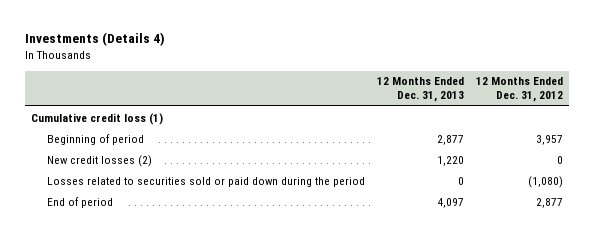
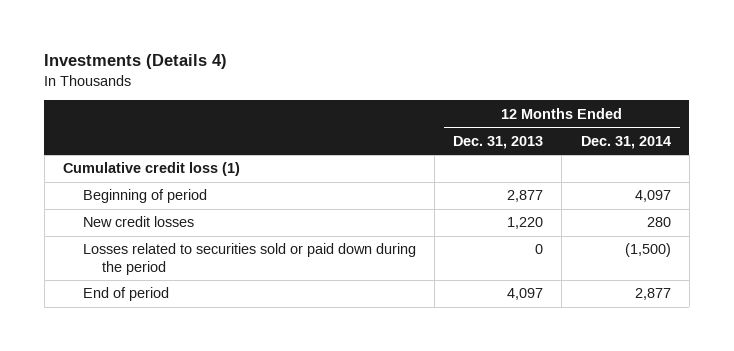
- | 12 Months Ended Dec. 31, 2013 | 12 Months Ended Dec. 31, 2012
+ | 12 Months Ended Dec. 31, 2013 | 12 Months Ended Dec. 31, 2014
- New credit losses (2) | 1,220 | 0
+ New credit losses | 1,220 | 280

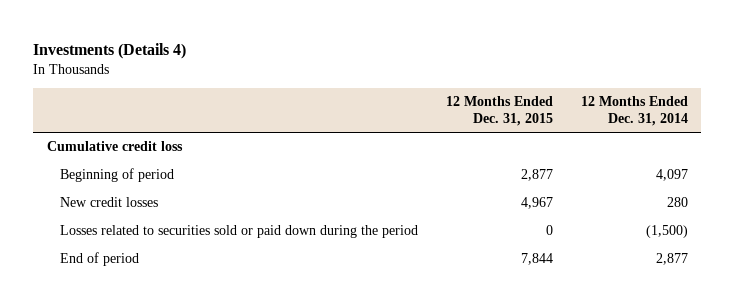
- | 12 Months Ended Dec. 31, 2013 | 12 Months Ended Dec. 31, 2014
+ | 12 Months Ended Dec. 31, 2015 | 12 Months Ended Dec. 31, 2014
- Cumulative credit loss (1)
+ Cumulative credit loss

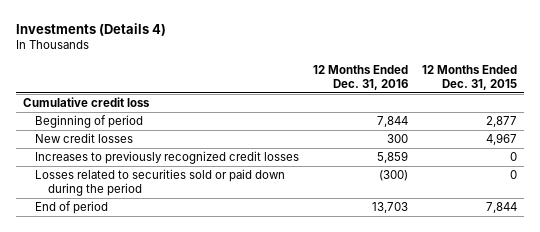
- | 12 Months Ended Dec. 31, 2015 | 12 Months Ended Dec. 31, 2014
+ | 12 Months Ended Dec. 31, 2016 | 12 Months Ended Dec. 31, 2015
+ Increases to previously recognized credit losses | 5,859 | 0

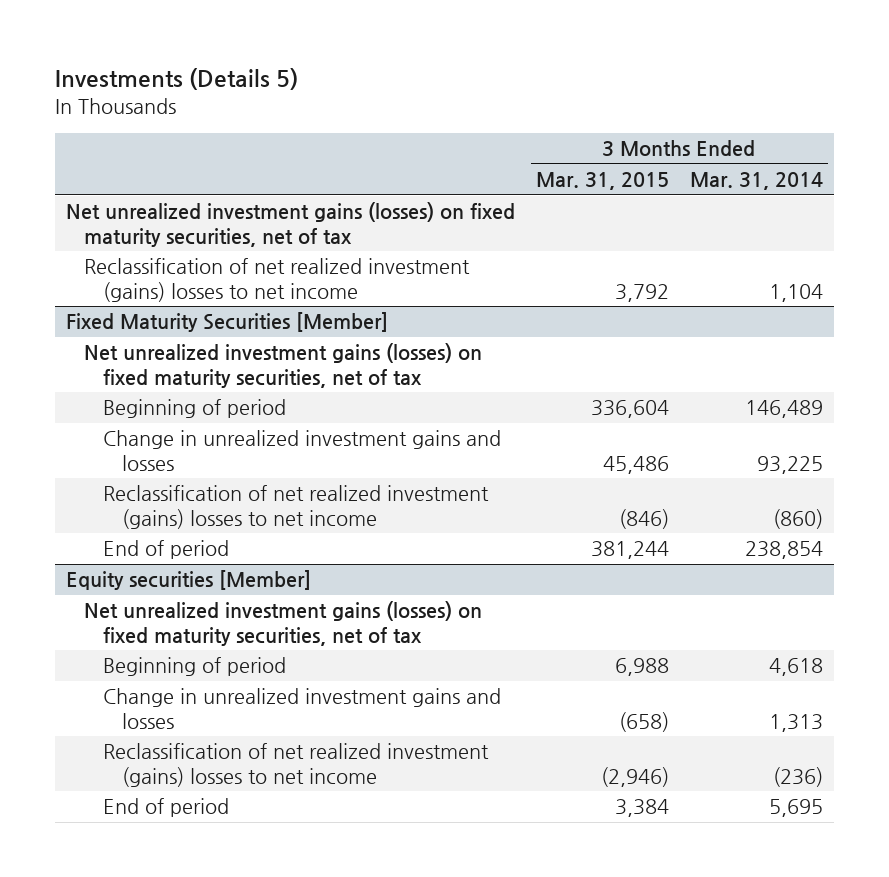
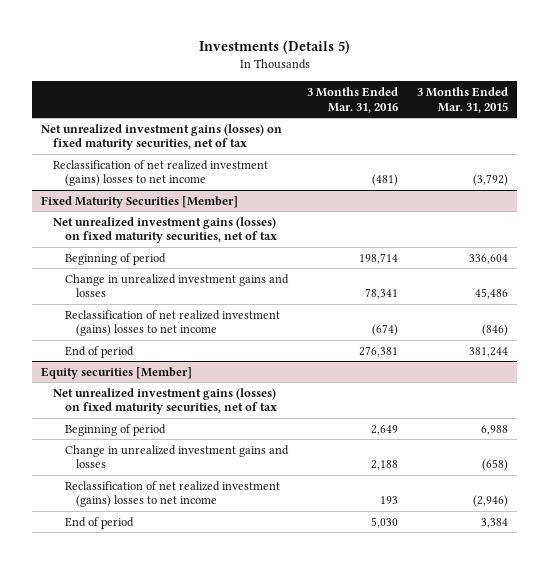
- | 3 Months Ended Mar. 31, 2015 | 3 Months Ended Mar. 31, 2014
+ | 3 Months Ended Mar. 31, 2016 | 3 Months Ended Mar. 31, 2015
- Reclassification of net realized investment (gains) losses to net income | 3,792 | 1,104
+ Reclassification of net realized investment (gains) losses to net income | (481) | (3,792)

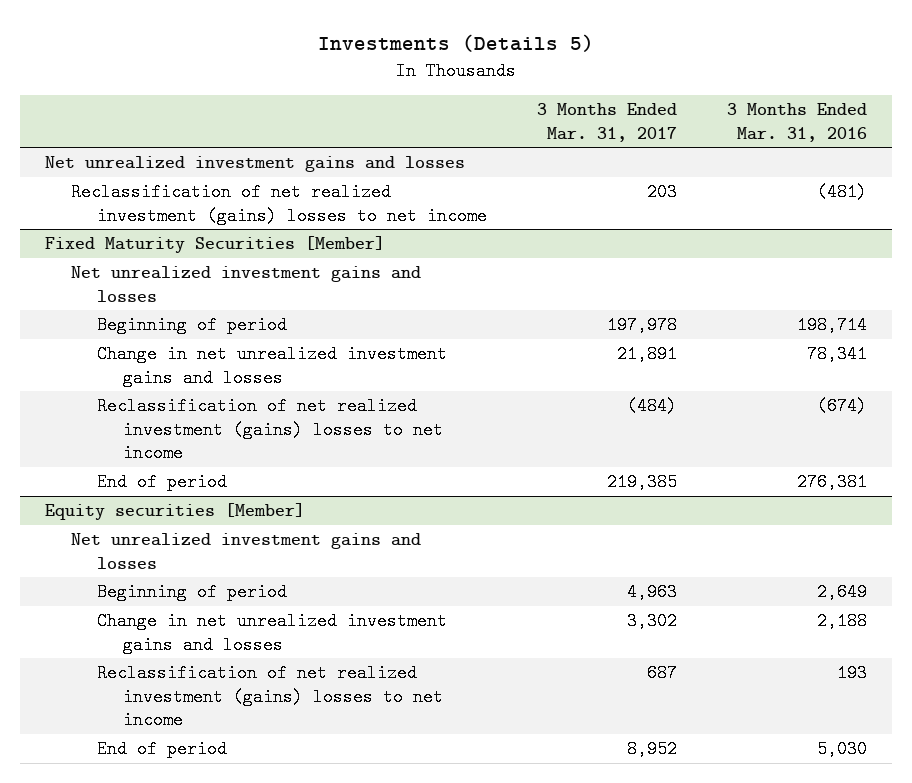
- | 3 Months Ended Mar. 31, 2016 | 3 Months Ended Mar. 31, 2015
+ | 3 Months Ended Mar. 31, 2017 | 3 Months Ended Mar. 31, 2016
- Net unrealized investment gains (losses) on fixed maturity securities, net of tax
+ Net unrealized investment gains and losses
@ Fixed Maturity Securities [Member]
- Net unrealized investment gains (losses) on fixed maturity securities, net of tax
+ Net unrealized investment gains and losses
- Change in unrealized investment gains and losses | 78,341 | 45,486
+ Change in net unrealized investment gains and losses | 21,891 | 78,341
@ Equity securities [Member]
- Net unrealized investment gains (losses) on fixed maturity securities, net of tax
+ Net unrealized investment gains and losses
- Change in unrealized investment gains and losses | 2,188 | (658)
+ Change in net unrealized investment gains and losses | 3,302 | 2,188

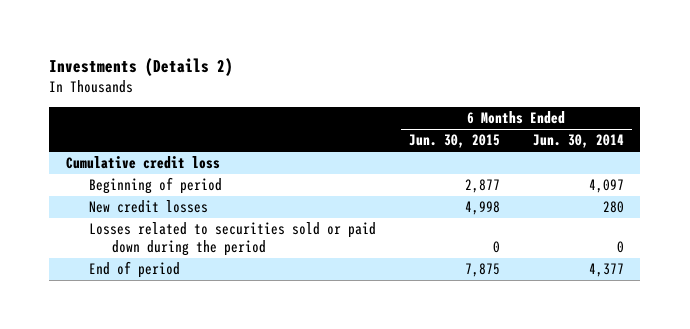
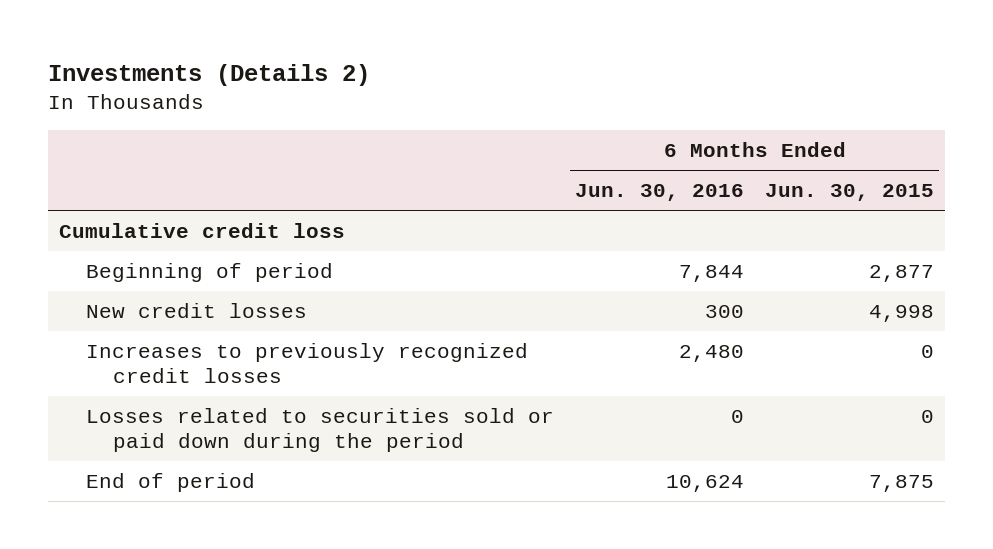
- | 6 Months Ended Jun. 30, 2015 | 6 Months Ended Jun. 30, 2014
+ | 6 Months Ended Jun. 30, 2016 | 6 Months Ended Jun. 30, 2015
+ Increases to previously recognized credit losses | 2,480 | 0

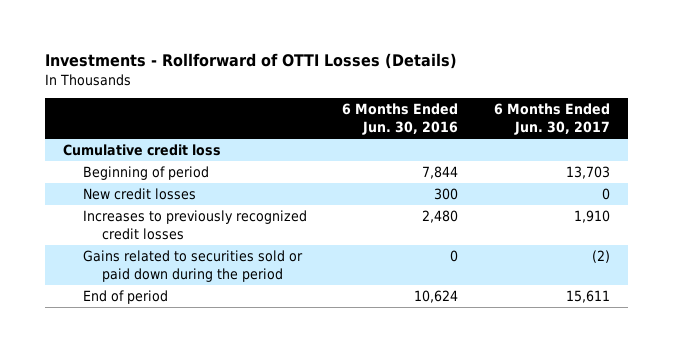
- Investments (Details 2)
+ Investments - Rollforward of OTTI Losses (Details)
- | 6 Months Ended Jun. 30, 2016 | 6 Months Ended Jun. 30, 2015
+ | 6 Months Ended Jun. 30, 2016 | 6 Months Ended Jun. 30, 2017
- Losses related to securities sold or paid down during the period | 0 | 0
+ Gains related to securities sold or paid down during the period | 0 | (2)

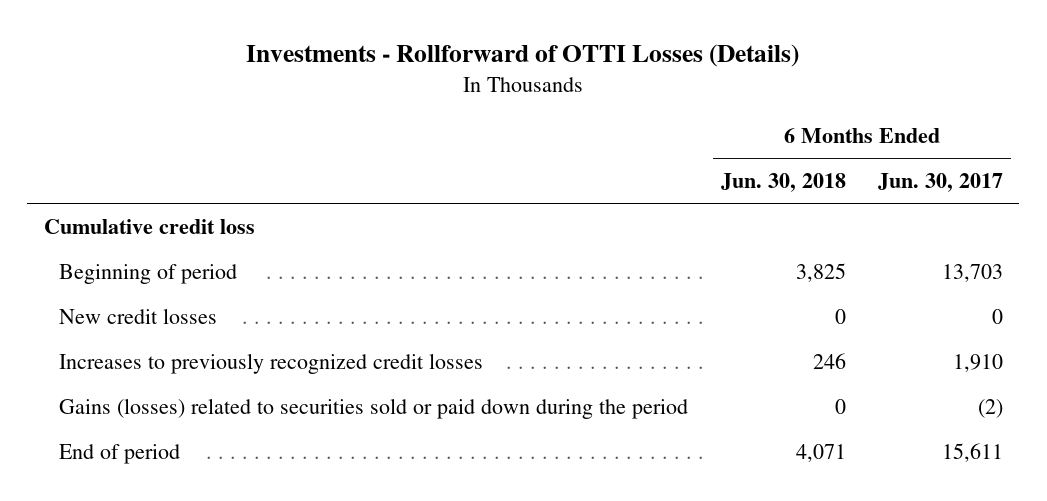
- | 6 Months Ended Jun. 30, 2016 | 6 Months Ended Jun. 30, 2017
+ | 6 Months Ended Jun. 30, 2018 | 6 Months Ended Jun. 30, 2017
- Gains related to securities sold or paid down during the period | 0 | (2)
+ Gains (losses) related to securities sold or paid down during the period | 0 | (2)

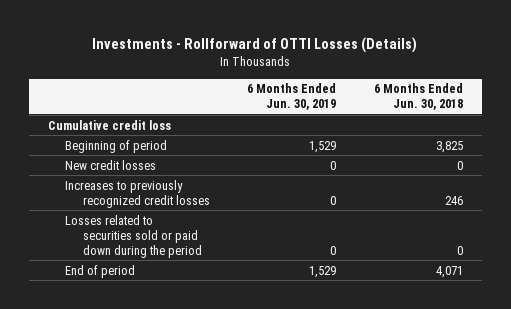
- | 6 Months Ended Jun. 30, 2018 | 6 Months Ended Jun. 30, 2017
+ | 6 Months Ended Jun. 30, 2019 | 6 Months Ended Jun. 30, 2018
- Gains (losses) related to securities sold or paid down during the period | 0 | (2)
+ Losses related to securities sold or paid down during the period | 0 | 0

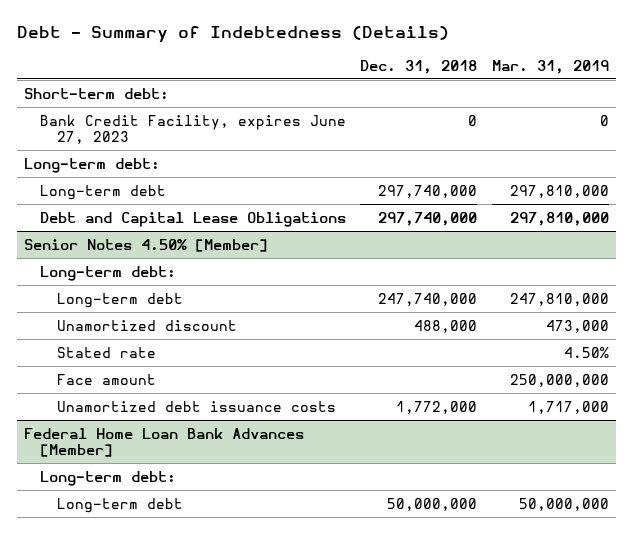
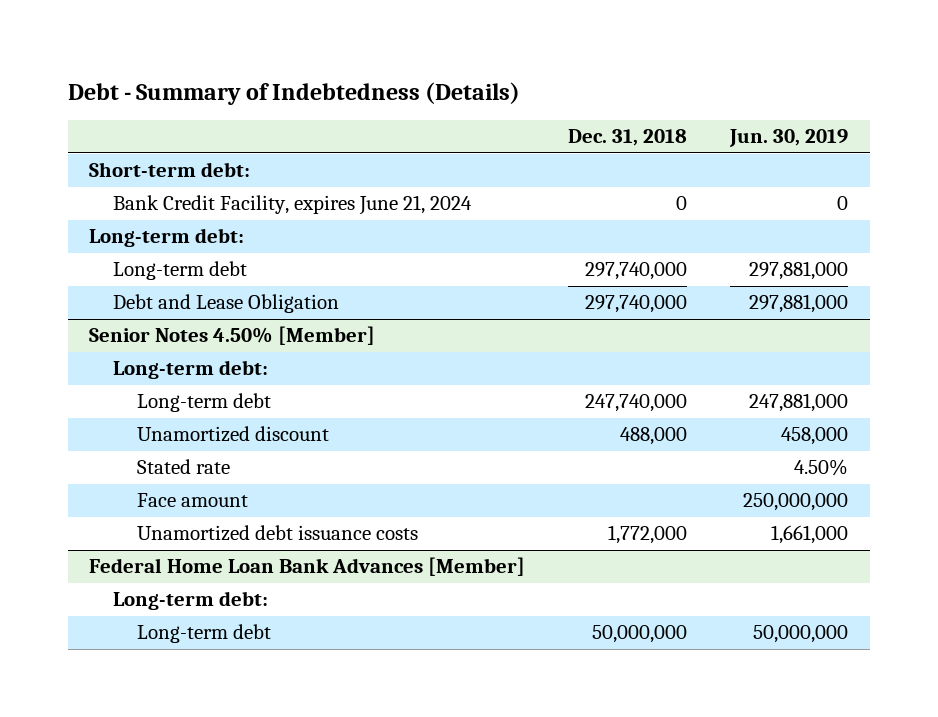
- | Dec. 31, 2018 | Mar. 31, 2019
+ | Dec. 31, 2018 | Jun. 30, 2019
- Bank Credit Facility, expires June 27, 2023 | 0 | 0
+ Bank Credit Facility, expires June 21, 2024 | 0 | 0
- Debt and Capital Lease Obligations | 297,740,000 | 297,810,000
+ Debt and Lease Obligation | 297,740,000 | 297,881,000

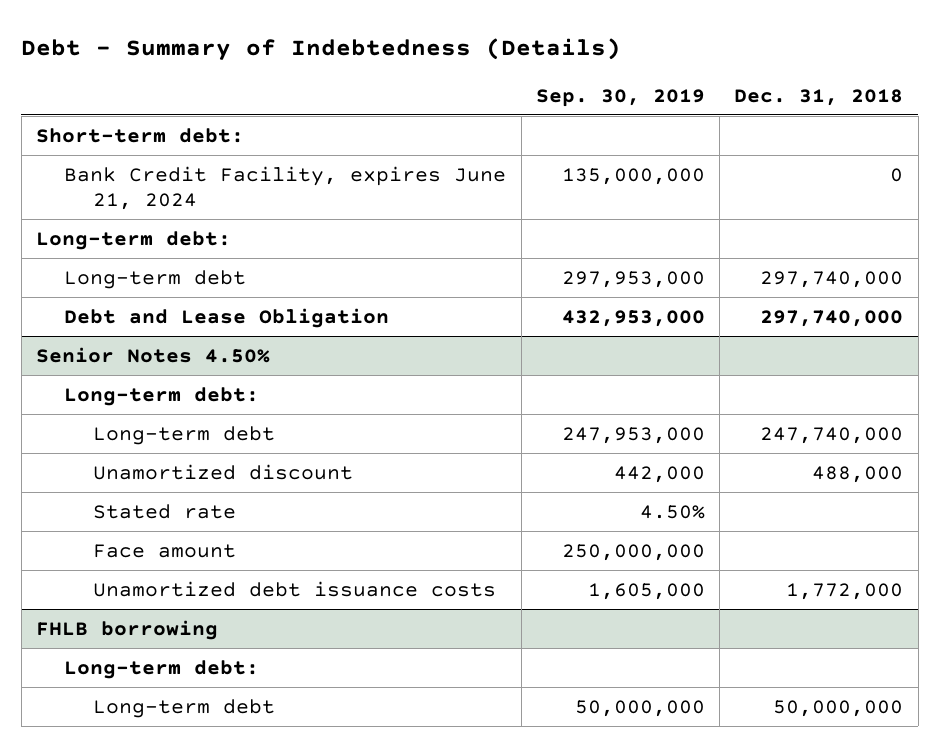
- | Dec. 31, 2018 | Jun. 30, 2019
+ | Sep. 30, 2019 | Dec. 31, 2018
- Senior Notes 4.50% [Member]
+ Senior Notes 4.50%
- Federal Home Loan Bank Advances [Member]
+ FHLB borrowing

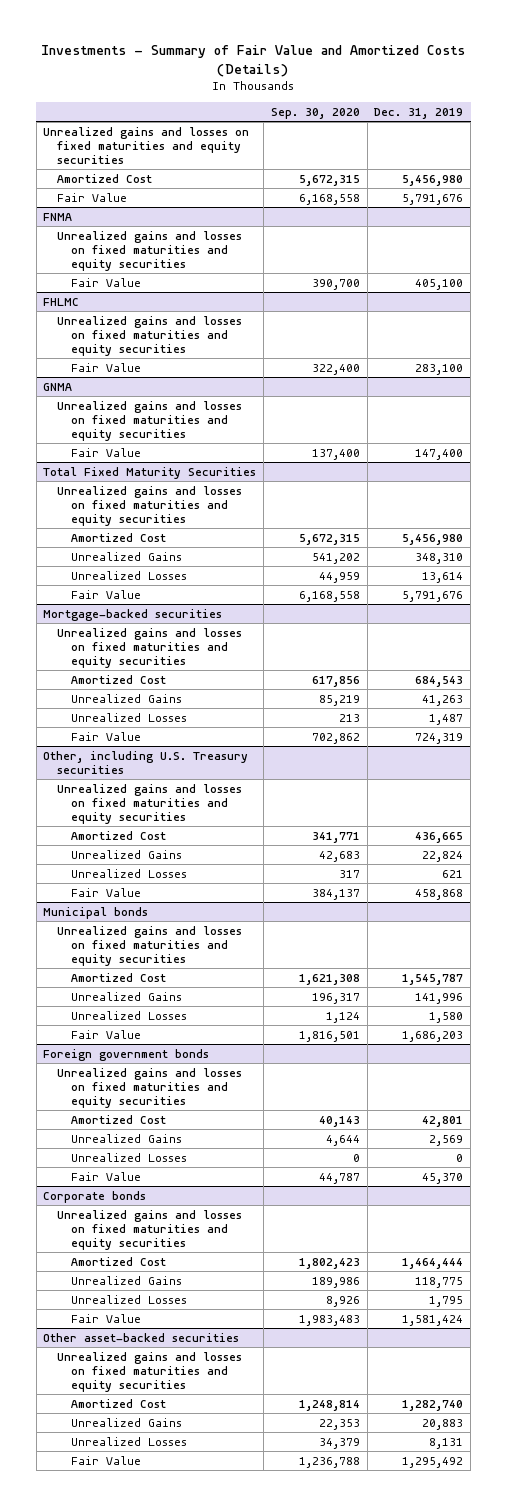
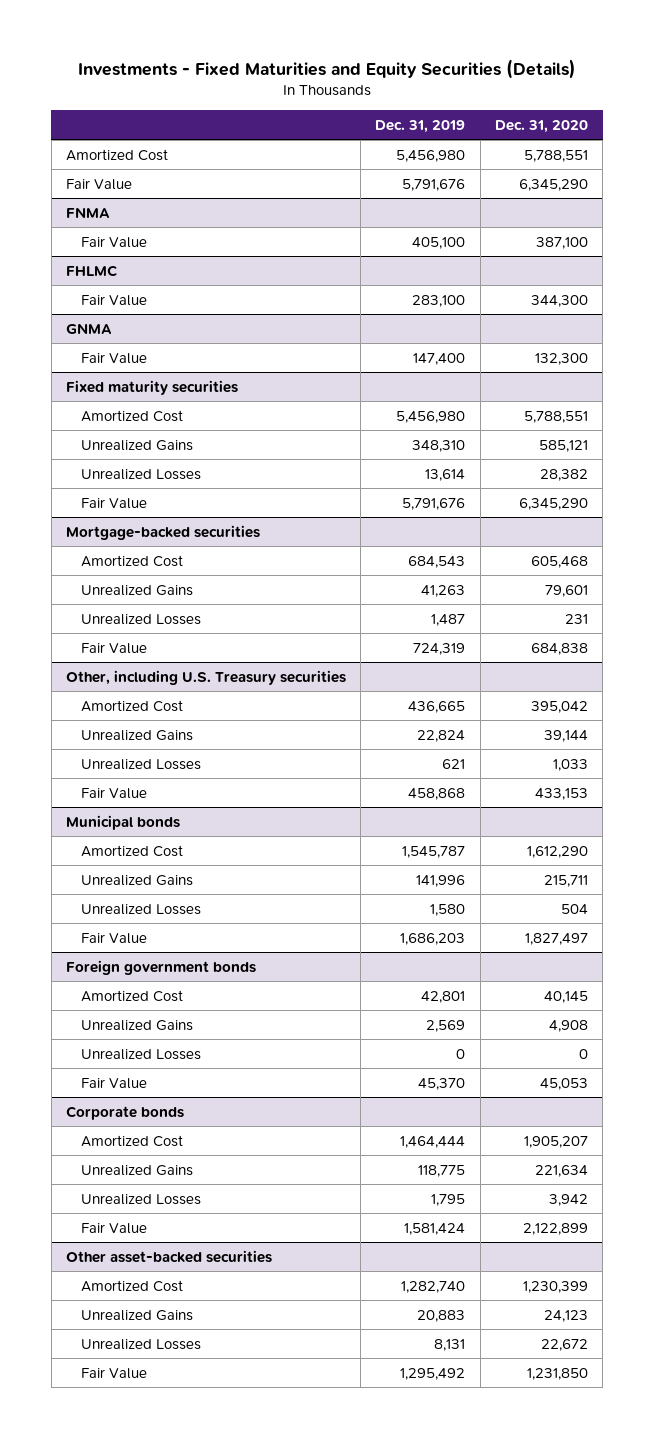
- Investments - Summary of Fair Value and Amortized Costs (Details)
+ Investments - Fixed Maturities and Equity Securities (Details)
- | Sep. 30, 2020 | Dec. 31, 2019
+ | Dec. 31, 2019 | Dec. 31, 2020
- Unrealized gains and losses on fixed maturities and equity securities
@ FNMA
- Unrealized gains and losses on fixed maturities and equity securities
@ FHLMC
- Unrealized gains and losses on fixed maturities and equity securities
@ GNMA
- Unrealized gains and losses on fixed maturities and equity securities
- Total Fixed Maturity Securities
- Unrealized gains and losses on fixed maturities and equity securities
+ Fixed maturity securities
@ Mortgage-backed securities
- Unrealized gains and losses on fixed maturities and equity securities
@ Other, including U.S. Treasury securities
- Unrealized gains and losses on fixed maturities and equity securities
@ Municipal bonds
- Unrealized gains and losses on fixed maturities and equity securities
@ Foreign government bonds
- Unrealized gains and losses on fixed maturities and equity securities
@ Corporate bonds
- Unrealized gains and losses on fixed maturities and equity securities
@ Other asset-backed securities
- Unrealized gains and losses on fixed maturities and equity securities

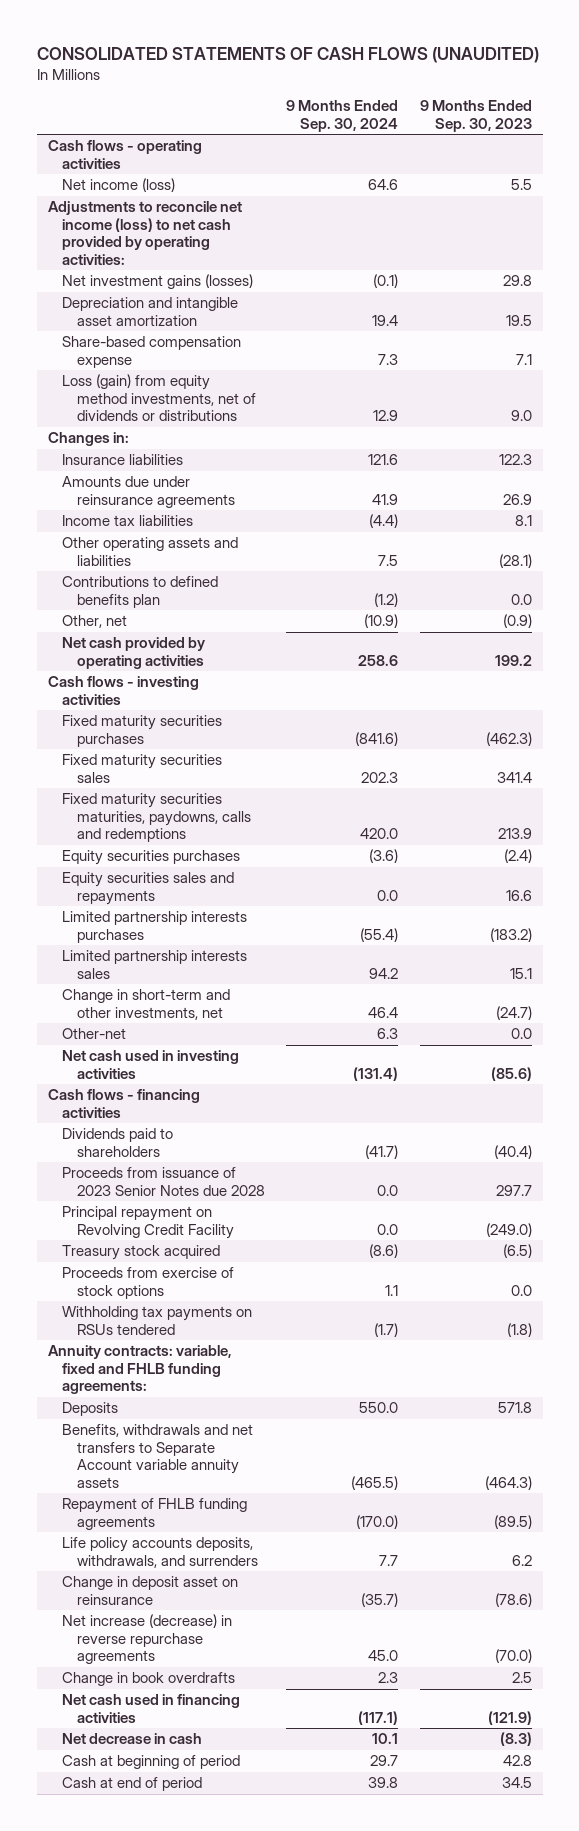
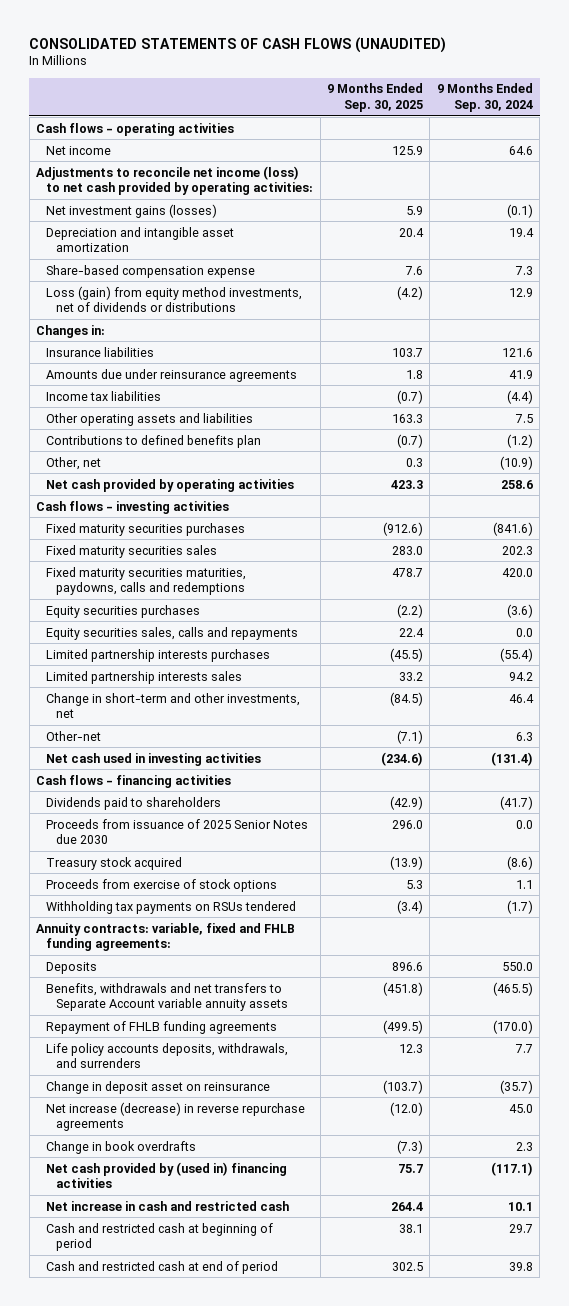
- | 9 Months Ended Sep. 30, 2024 | 9 Months Ended Sep. 30, 2023
+ | 9 Months Ended Sep. 30, 2025 | 9 Months Ended Sep. 30, 2024
- Net income (loss) | 64.6 | 5.5
+ Net income | 125.9 | 64.6
- Equity securities sales and repayments | 0.0 | 16.6
+ Equity securities sales, calls and repayments | 22.4 | 0.0
- Proceeds from issuance of 2023 Senior Notes due 2028 | 0.0 | 297.7
- Principal repayment on Revolving Credit Facility | 0.0 | (249.0)
+ Proceeds from issuance of 2025 Senior Notes due 2030 | 296.0 | 0.0
- Net cash used in financing activities | (117.1) | (121.9)
- Net decrease in cash | 10.1 | (8.3)
- Cash at beginning of period | 29.7 | 42.8
- Cash at end of period | 39.8 | 34.5
+ Net cash provided by (used in) financing activities | 75.7 | (117.1)
+ Net increase in cash and restricted cash | 264.4 | 10.1
+ Cash and restricted cash at beginning of period | 38.1 | 29.7
+ Cash and restricted cash at end of period | 302.5 | 39.8

